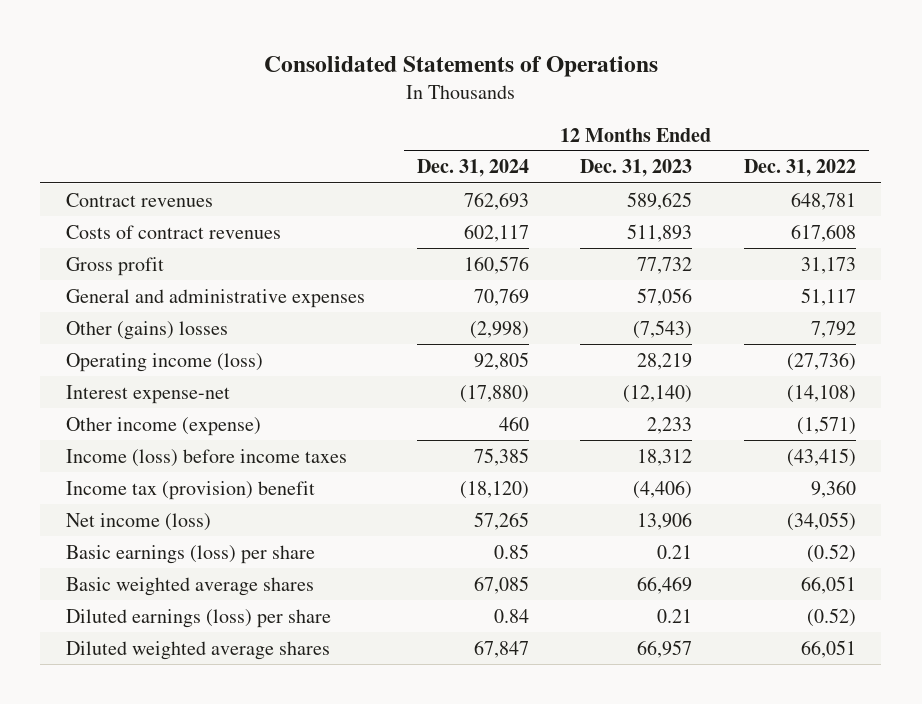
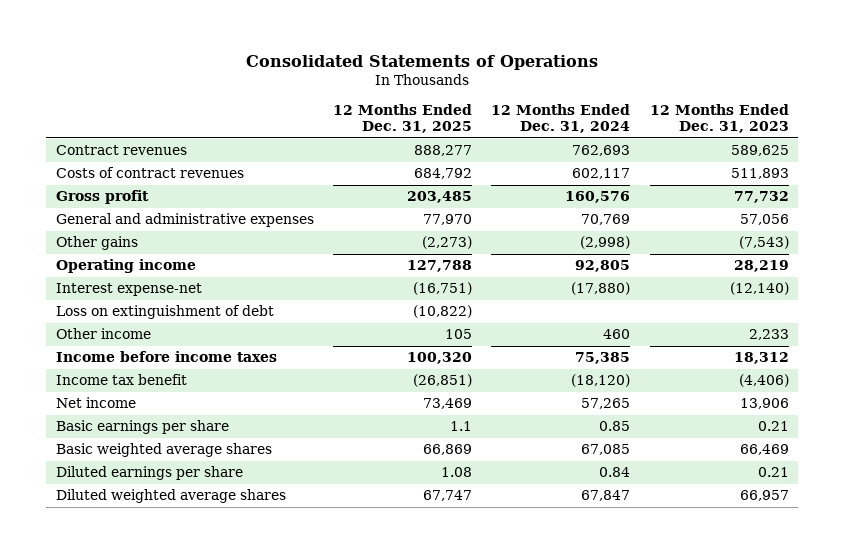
- | 12 Months Ended Dec. 31, 2024 | 12 Months Ended Dec. 31, 2023 | 12 Months Ended Dec. 31, 2022
+ | 12 Months Ended Dec. 31, 2025 | 12 Months Ended Dec. 31, 2024 | 12 Months Ended Dec. 31, 2023
- Other (gains) losses | (2,998) | (7,543) | 7,792
- Operating income (loss) | 92,805 | 28,219 | (27,736)
+ Other gains | (2,273) | (2,998) | (7,543)
+ Operating income | 127,788 | 92,805 | 28,219
- Other income (expense) | 460 | 2,233 | (1,571)
- Income (loss) before income taxes | 75,385 | 18,312 | (43,415)
- Income tax (provision) benefit | (18,120) | (4,406) | 9,360
- Net income (loss) | 57,265 | 13,906 | (34,055)
- Basic earnings (loss) per share | 0.85 | 0.21 | (0.52)
+ Loss on extinguishment of debt | (10,822) | |
+ Other income | 105 | 460 | 2,233
+ Income before income taxes | 100,320 | 75,385 | 18,312
+ Income tax benefit | (26,851) | (18,120) | (4,406)
+ Net income | 73,469 | 57,265 | 13,906
+ Basic earnings per share | 1.1 | 0.85 | 0.21
- Diluted earnings (loss) per share | 0.84 | 0.21 | (0.52)
+ Diluted earnings per share | 1.08 | 0.84 | 0.21

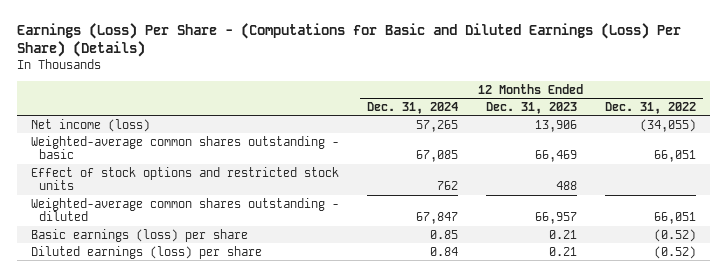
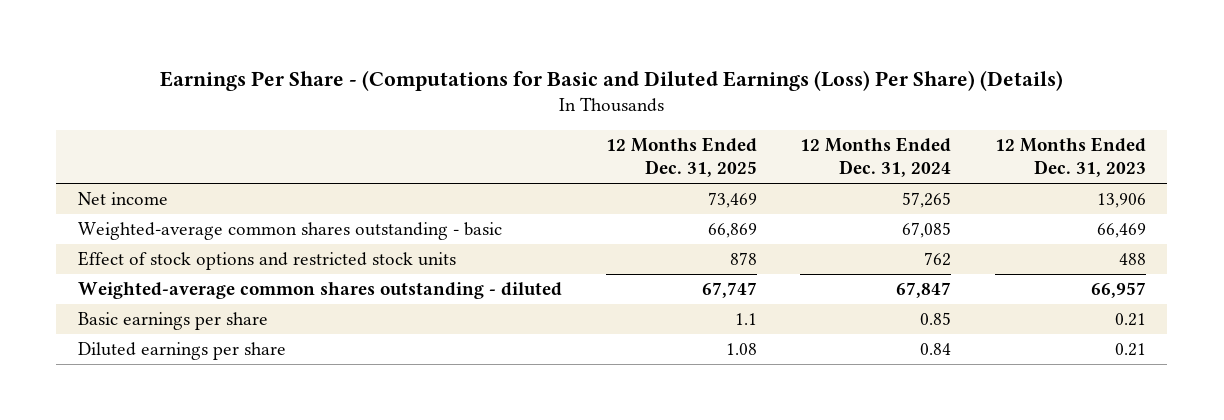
- Earnings (Loss) Per Share - (Computations for Basic and Diluted Earnings (Loss) Per Share) (Details)
+ Earnings Per Share - (Computations for Basic and Diluted Earnings (Loss) Per Share) (Details)
- | 12 Months Ended Dec. 31, 2024 | 12 Months Ended Dec. 31, 2023 | 12 Months Ended Dec. 31, 2022
+ | 12 Months Ended Dec. 31, 2025 | 12 Months Ended Dec. 31, 2024 | 12 Months Ended Dec. 31, 2023
- Net income (loss) | 57,265 | 13,906 | (34,055)
+ Net income | 73,469 | 57,265 | 13,906
- Basic earnings (loss) per share | 0.85 | 0.21 | (0.52)
- Diluted earnings (loss) per share | 0.84 | 0.21 | (0.52)
+ Basic earnings per share | 1.1 | 0.85 | 0.21
+ Diluted earnings per share | 1.08 | 0.84 | 0.21

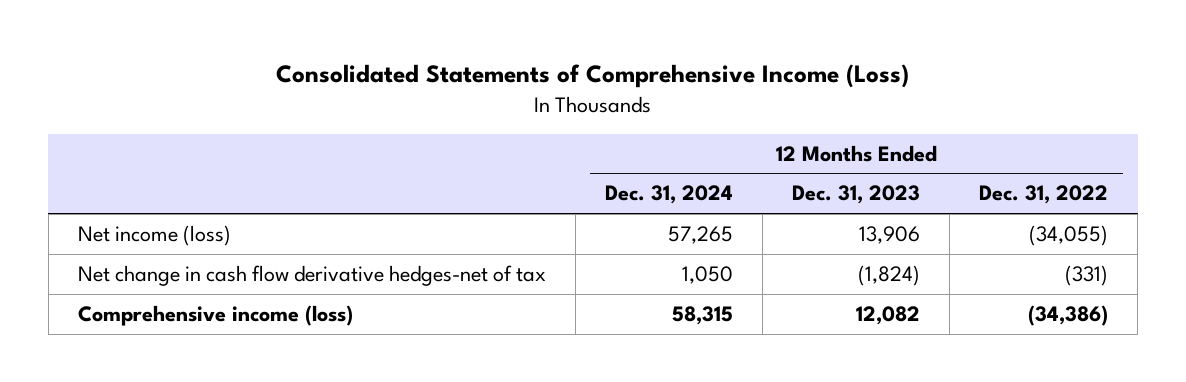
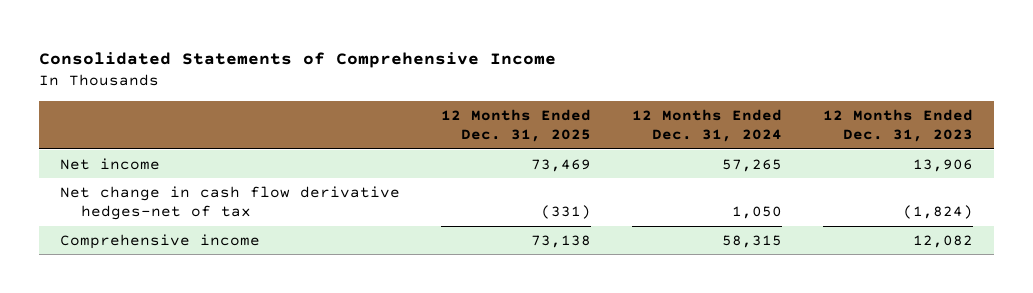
- Consolidated Statements of Comprehensive Income (Loss)
+ Consolidated Statements of Comprehensive Income
- | 12 Months Ended Dec. 31, 2024 | 12 Months Ended Dec. 31, 2023 | 12 Months Ended Dec. 31, 2022
+ | 12 Months Ended Dec. 31, 2025 | 12 Months Ended Dec. 31, 2024 | 12 Months Ended Dec. 31, 2023
- Net income (loss) | 57,265 | 13,906 | (34,055)
+ Net income | 73,469 | 57,265 | 13,906
- Comprehensive income (loss) | 58,315 | 12,082 | (34,386)
+ Comprehensive income | 73,138 | 58,315 | 12,082

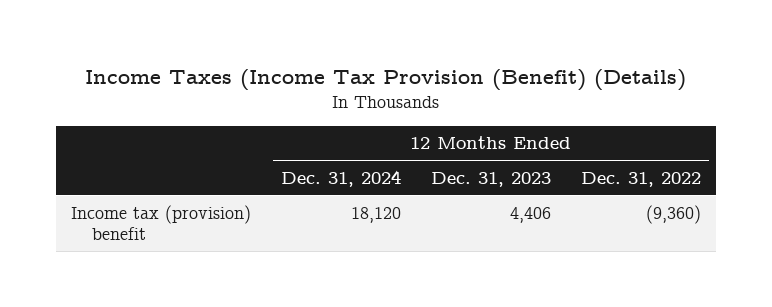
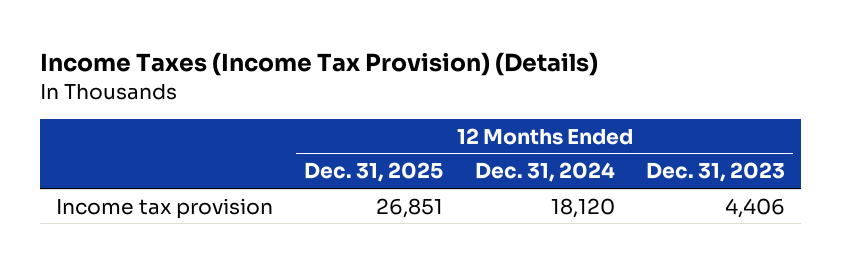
- Income Taxes (Income Tax Provision (Benefit) (Details)
+ Income Taxes (Income Tax Provision) (Details)
- | 12 Months Ended Dec. 31, 2024 | 12 Months Ended Dec. 31, 2023 | 12 Months Ended Dec. 31, 2022
+ | 12 Months Ended Dec. 31, 2025 | 12 Months Ended Dec. 31, 2024 | 12 Months Ended Dec. 31, 2023
- Income tax (provision) benefit | 18,120 | 4,406 | (9,360)
+ Income tax provision | 26,851 | 18,120 | 4,406

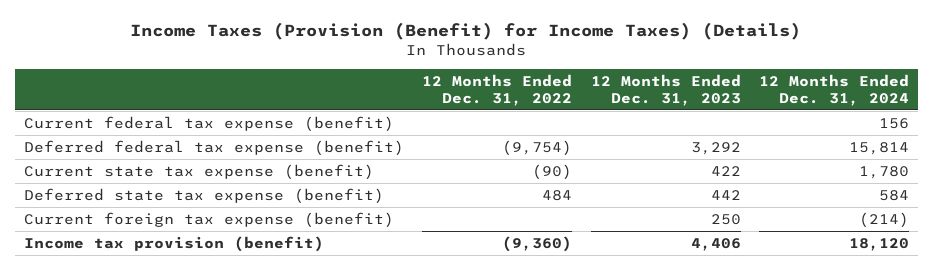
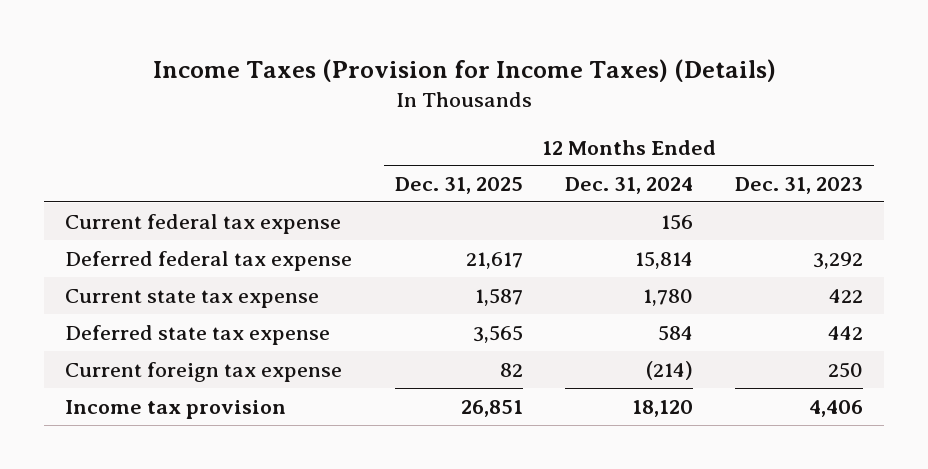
- Income Taxes (Provision (Benefit) for Income Taxes) (Details)
+ Income Taxes (Provision for Income Taxes) (Details)
- | 12 Months Ended Dec. 31, 2022 | 12 Months Ended Dec. 31, 2023 | 12 Months Ended Dec. 31, 2024
+ | 12 Months Ended Dec. 31, 2025 | 12 Months Ended Dec. 31, 2024 | 12 Months Ended Dec. 31, 2023
- Current federal tax expense (benefit) | | | 156
- Deferred federal tax expense (benefit) | (9,754) | 3,292 | 15,814
- Current state tax expense (benefit) | (90) | 422 | 1,780
- Deferred state tax expense (benefit) | 484 | 442 | 584
- Current foreign tax expense (benefit) | | 250 | (214)
- Income tax provision (benefit) | (9,360) | 4,406 | 18,120
+ Current federal tax expense | | 156 |
+ Deferred federal tax expense | 21,617 | 15,814 | 3,292
+ Current state tax expense | 1,587 | 1,780 | 422
+ Deferred state tax expense | 3,565 | 584 | 442
+ Current foreign tax expense | 82 | (214) | 250
+ Income tax provision | 26,851 | 18,120 | 4,406

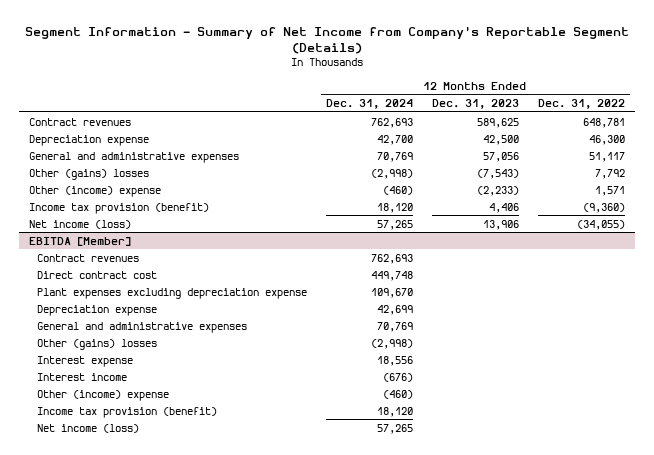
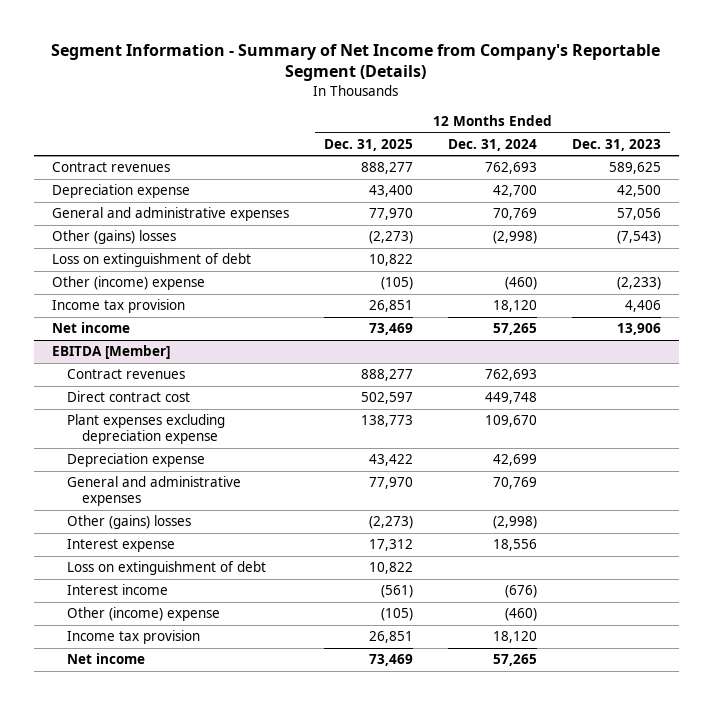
- | 12 Months Ended Dec. 31, 2024 | 12 Months Ended Dec. 31, 2023 | 12 Months Ended Dec. 31, 2022
+ | 12 Months Ended Dec. 31, 2025 | 12 Months Ended Dec. 31, 2024 | 12 Months Ended Dec. 31, 2023
+ Loss on extinguishment of debt | 10,822 | |
- Income tax provision (benefit) | 18,120 | 4,406 | (9,360)
- Net income (loss) | 57,265 | 13,906 | (34,055)
+ Income tax provision | 26,851 | 18,120 | 4,406
+ Net income | 73,469 | 57,265 | 13,906
@ EBITDA [Member]
+ Loss on extinguishment of debt | 10,822 | |
- Income tax provision (benefit) | 18,120 | |
- Net income (loss) | 57,265 | |
+ Income tax provision | 26,851 | 18,120 |
+ Net income | 73,469 | 57,265 |

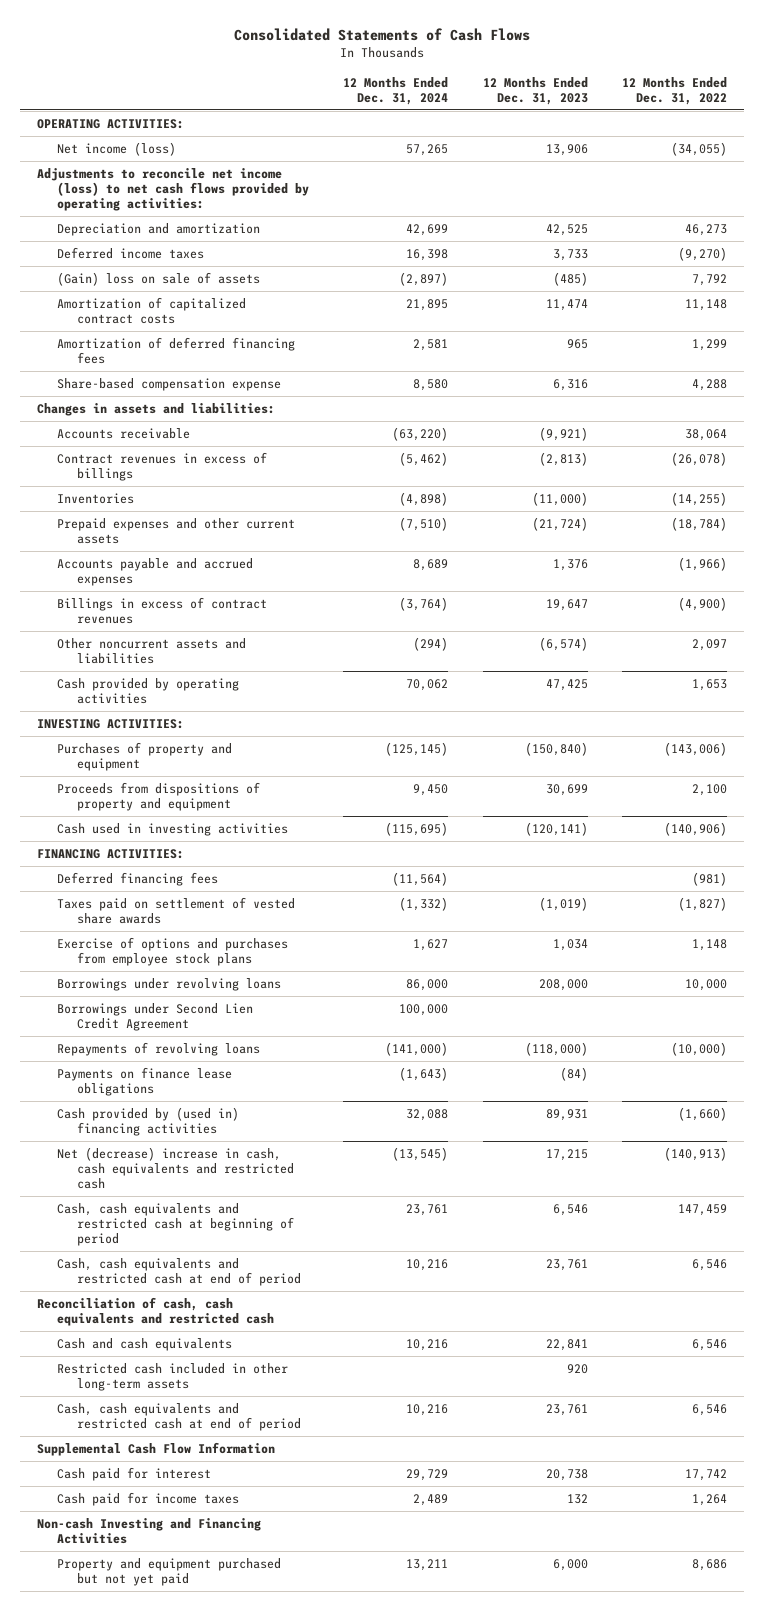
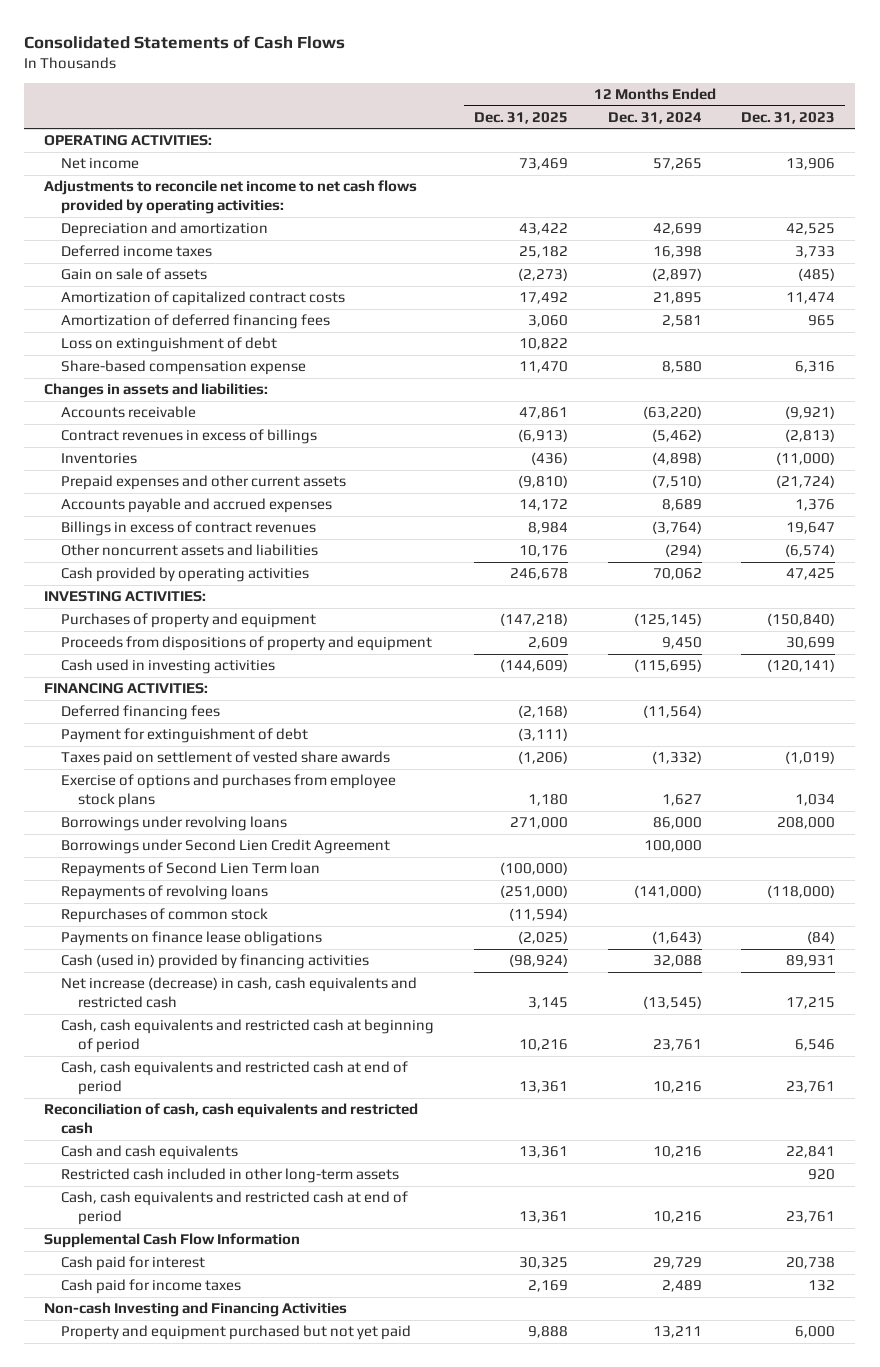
- | 12 Months Ended Dec. 31, 2024 | 12 Months Ended Dec. 31, 2023 | 12 Months Ended Dec. 31, 2022
+ | 12 Months Ended Dec. 31, 2025 | 12 Months Ended Dec. 31, 2024 | 12 Months Ended Dec. 31, 2023
- Net income (loss) | 57,265 | 13,906 | (34,055)
- Adjustments to reconcile net income (loss) to net cash flows provided by operating activities:
+ Net income | 73,469 | 57,265 | 13,906
+ Adjustments to reconcile net income to net cash flows provided by operating activities:
- (Gain) loss on sale of assets | (2,897) | (485) | 7,792
+ Gain on sale of assets | (2,273) | (2,897) | (485)
+ Loss on extinguishment of debt | 10,822 | |
+ Payment for extinguishment of debt | (3,111) | |
+ Repayments of Second Lien Term loan | (100,000) | |
+ Repurchases of common stock | (11,594) | |
- Cash provided by (used in) financing activities | 32,088 | 89,931 | (1,660)
- Net (decrease) increase in cash, cash equivalents and restricted cash | (13,545) | 17,215 | (140,913)
+ Cash (used in) provided by financing activities | (98,924) | 32,088 | 89,931
+ Net increase (decrease) in cash, cash equivalents and restricted cash | 3,145 | (13,545) | 17,215

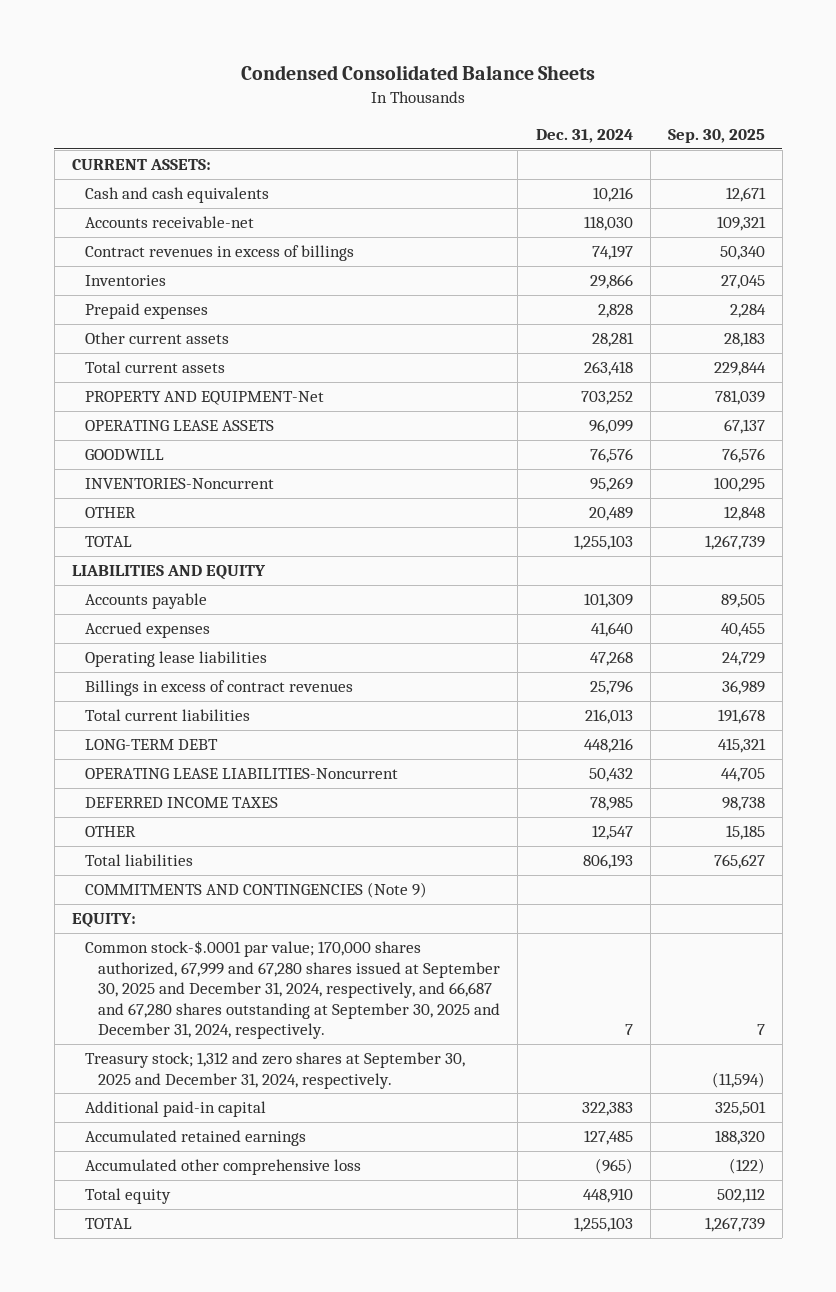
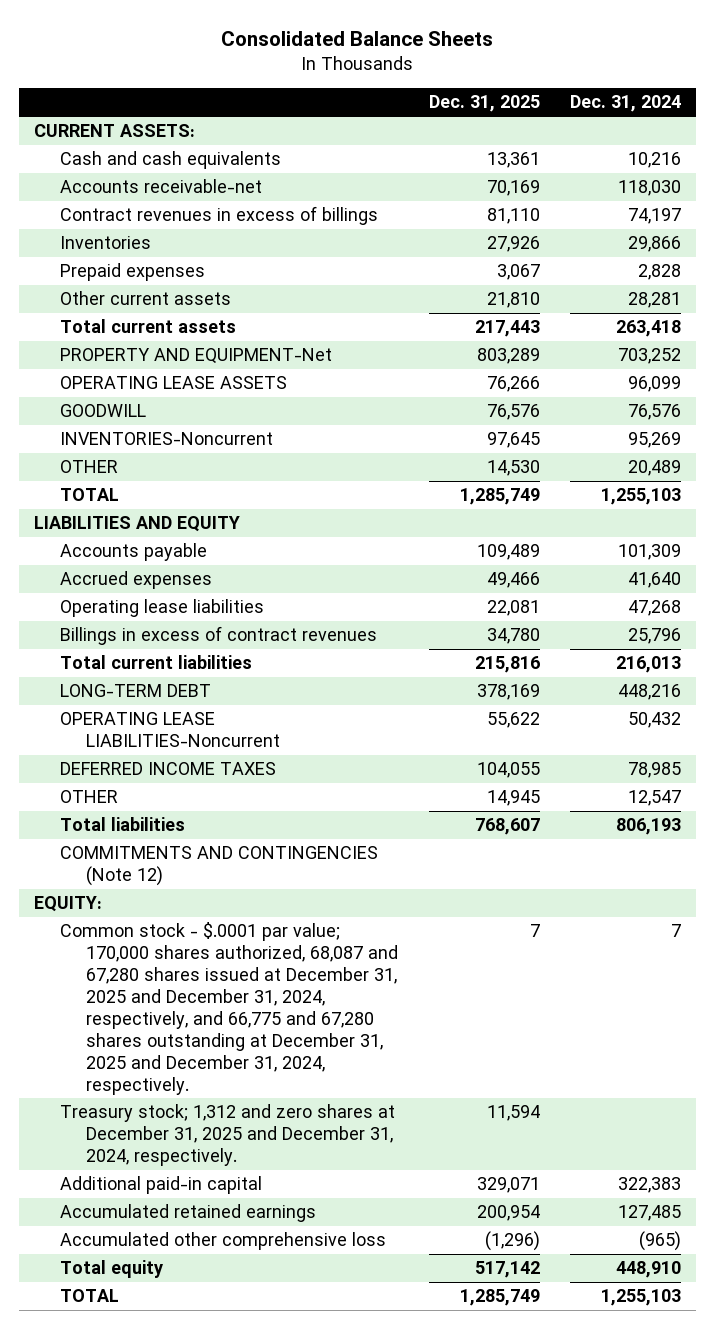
- Condensed Consolidated Balance Sheets
+ Consolidated Balance Sheets
- | Dec. 31, 2024 | Sep. 30, 2025
+ | Dec. 31, 2025 | Dec. 31, 2024
- COMMITMENTS AND CONTINGENCIES (Note 9)
+ COMMITMENTS AND CONTINGENCIES (Note 12)
- Common stock-$.0001 par value; 170,000 shares authorized, 67,999 and 67,280 shares issued at September 30, 2025 and December 31, 2024, respectively, and 66,687 and 67,280 shares outstanding at September 30, 2025 and December 31, 2024, respectively. | 7 | 7
- Treasury stock; 1,312 and zero shares at September 30, 2025 and December 31, 2024, respectively. | | (11,594)
+ Common stock - $.0001 par value; 170,000 shares authorized, 68,087 and 67,280 shares issued at December 31, 2025 and December 31, 2024, respectively, and 66,775 and 67,280 shares outstanding at December 31, 2025 and December 31, 2024, respectively. | 7 | 7
+ Treasury stock; 1,312 and zero shares at December 31, 2025 and December 31, 2024, respectively. | 11,594 |

